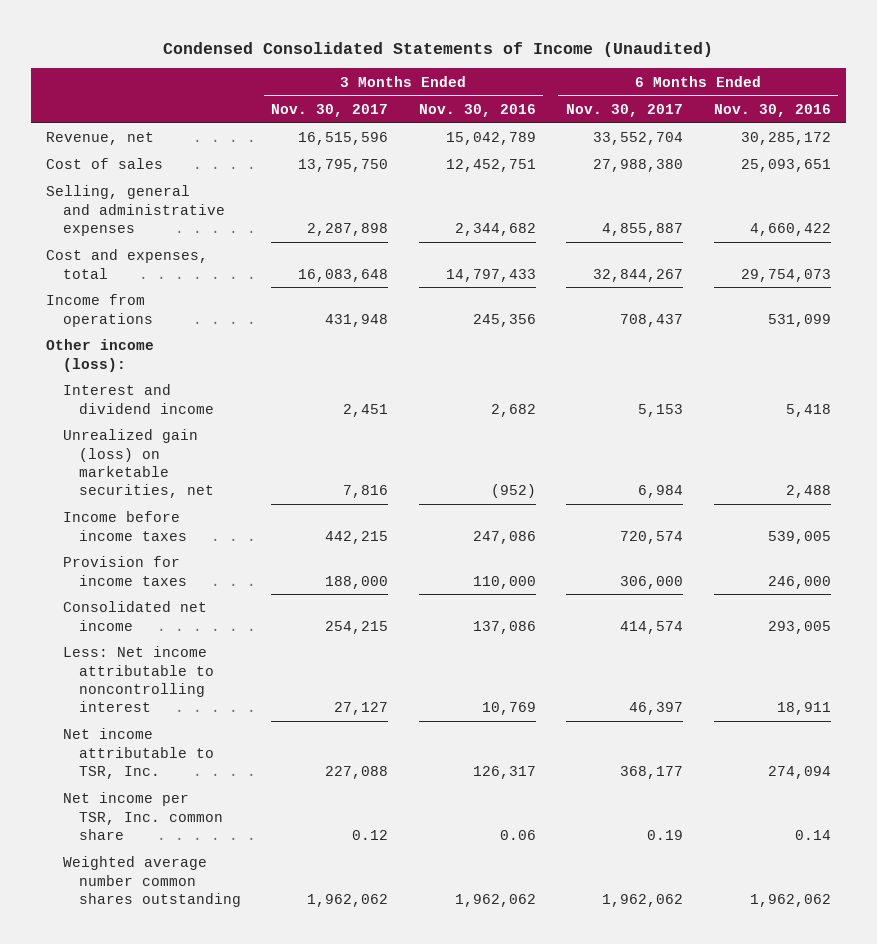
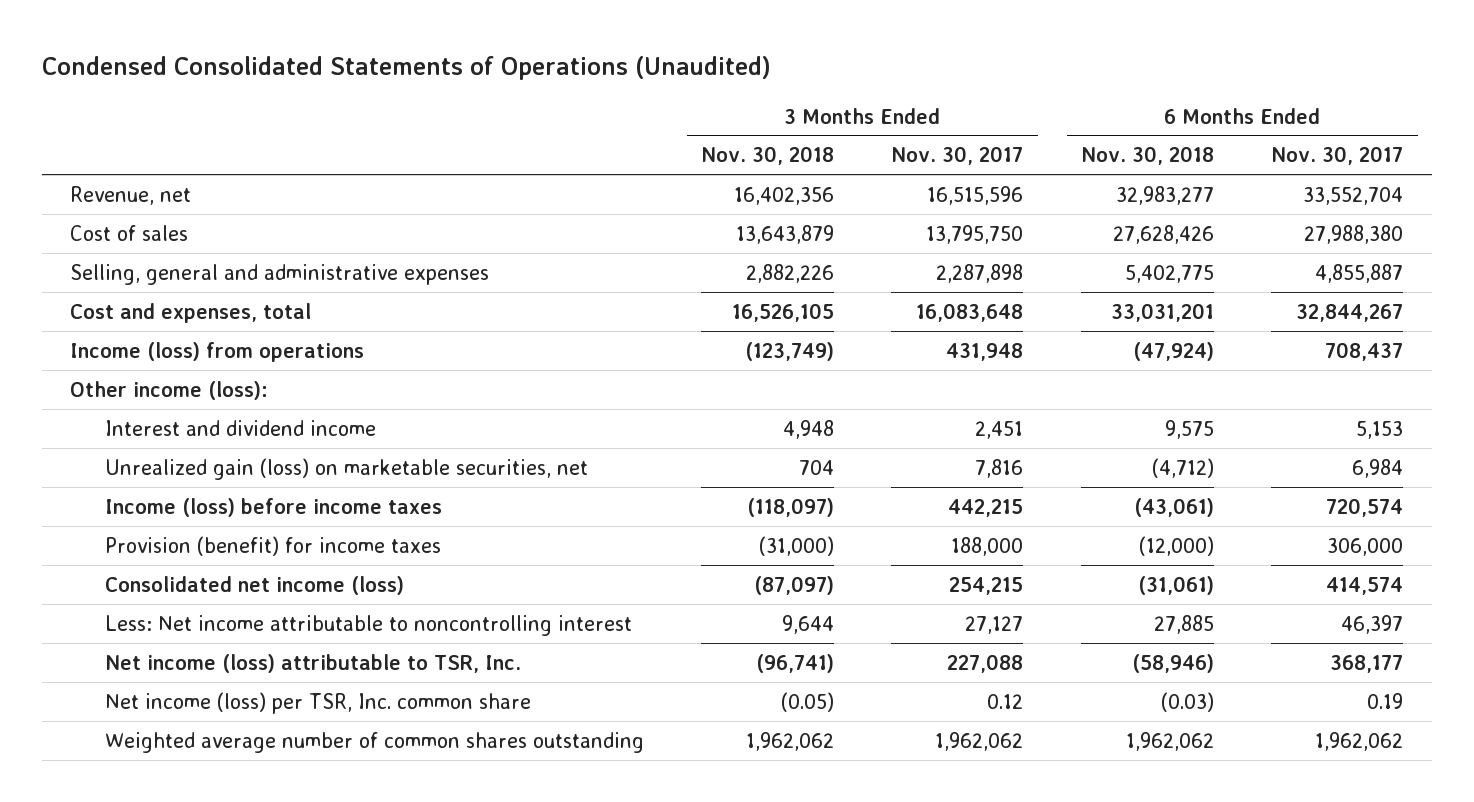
- Condensed Consolidated Statements of Income (Unaudited)
+ Condensed Consolidated Statements of Operations (Unaudited)
- | 3 Months Ended Nov. 30, 2017 | 3 Months Ended Nov. 30, 2016 | 6 Months Ended Nov. 30, 2017 | 6 Months Ended Nov. 30, 2016
+ | 3 Months Ended Nov. 30, 2018 | 3 Months Ended Nov. 30, 2017 | 6 Months Ended Nov. 30, 2018 | 6 Months Ended Nov. 30, 2017
- Income from operations | 431,948 | 245,356 | 708,437 | 531,099
+ Income (loss) from operations | (123,749) | 431,948 | (47,924) | 708,437
- Income before income taxes | 442,215 | 247,086 | 720,574 | 539,005
- Provision for income taxes | 188,000 | 110,000 | 306,000 | 246,000
- Consolidated net income | 254,215 | 137,086 | 414,574 | 293,005
+ Income (loss) before income taxes | (118,097) | 442,215 | (43,061) | 720,574
+ Provision (benefit) for income taxes | (31,000) | 188,000 | (12,000) | 306,000
+ Consolidated net income (loss) | (87,097) | 254,215 | (31,061) | 414,574
- Net income attributable to TSR, Inc. | 227,088 | 126,317 | 368,177 | 274,094
- Net income per TSR, Inc. common share | 0.12 | 0.06 | 0.19 | 0.14
- Weighted average number common shares outstanding | 1,962,062 | 1,962,062 | 1,962,062 | 1,962,062
+ Net income (loss) attributable to TSR, Inc. | (96,741) | 227,088 | (58,946) | 368,177
+ Net income (loss) per TSR, Inc. common share | (0.05) | 0.12 | (0.03) | 0.19
+ Weighted average number of common shares outstanding | 1,962,062 | 1,962,062 | 1,962,062 | 1,962,062

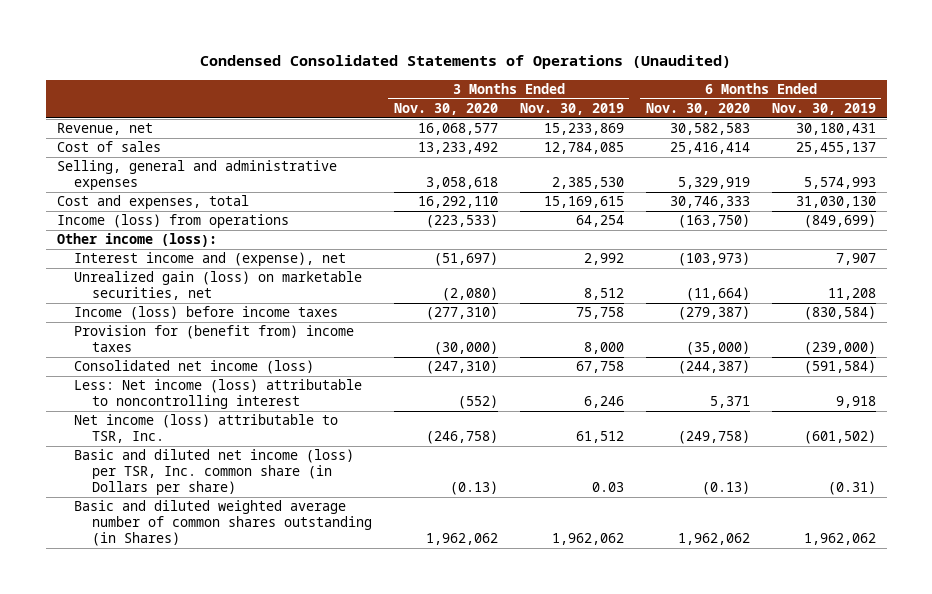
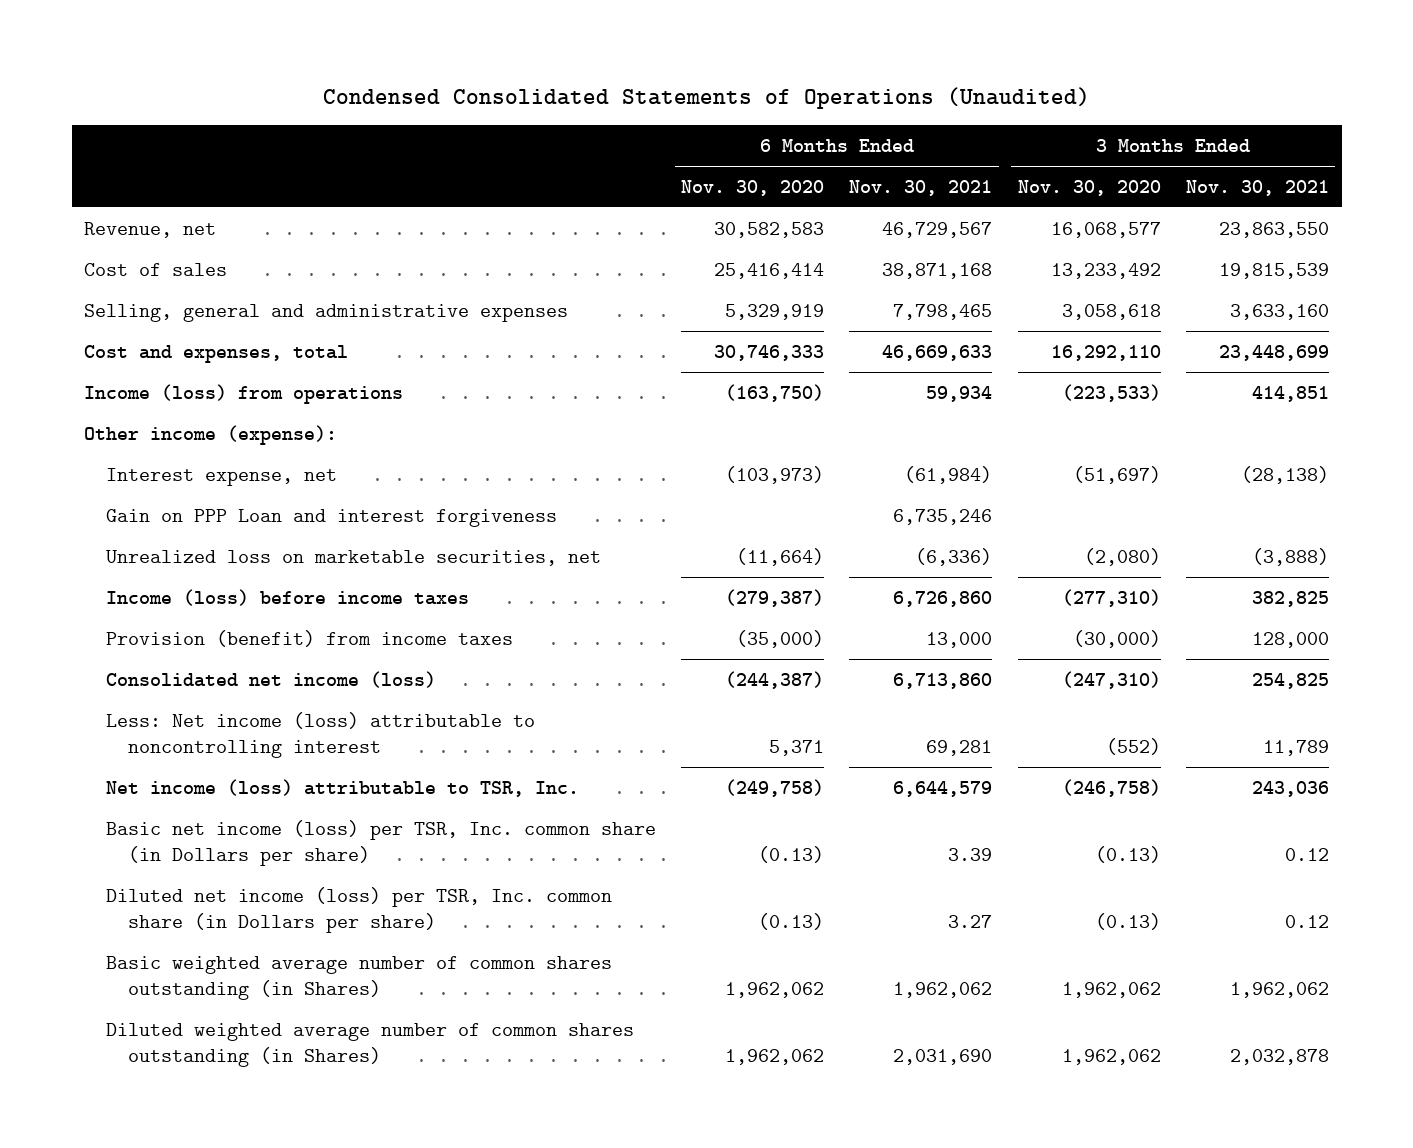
- | 3 Months Ended Nov. 30, 2020 | 3 Months Ended Nov. 30, 2019 | 6 Months Ended Nov. 30, 2020 | 6 Months Ended Nov. 30, 2019
+ | 6 Months Ended Nov. 30, 2020 | 6 Months Ended Nov. 30, 2021 | 3 Months Ended Nov. 30, 2020 | 3 Months Ended Nov. 30, 2021
- Other income (loss):
- Interest income and (expense), net | (51,697) | 2,992 | (103,973) | 7,907
- Unrealized gain (loss) on marketable securities, net | (2,080) | 8,512 | (11,664) | 11,208
+ Other income (expense):
+ Interest expense, net | (103,973) | (61,984) | (51,697) | (28,138)
+ Gain on PPP Loan and interest forgiveness | | 6,735,246 | |
+ Unrealized loss on marketable securities, net | (11,664) | (6,336) | (2,080) | (3,888)
- Provision for (benefit from) income taxes | (30,000) | 8,000 | (35,000) | (239,000)
+ Provision (benefit) from income taxes | (35,000) | 13,000 | (30,000) | 128,000
- Basic and diluted net income (loss) per TSR, Inc. common share (in Dollars per share) | (0.13) | 0.03 | (0.13) | (0.31)
- Basic and diluted weighted average number of common shares outstanding (in Shares) | 1,962,062 | 1,962,062 | 1,962,062 | 1,962,062
+ Basic net income (loss) per TSR, Inc. common share (in Dollars per share) | (0.13) | 3.39 | (0.13) | 0.12
+ Diluted net income (loss) per TSR, Inc. common share (in Dollars per share) | (0.13) | 3.27 | (0.13) | 0.12
+ Basic weighted average number of common shares outstanding (in Shares) | 1,962,062 | 1,962,062 | 1,962,062 | 1,962,062
+ Diluted weighted average number of common shares outstanding (in Shares) | 1,962,062 | 2,031,690 | 1,962,062 | 2,032,878

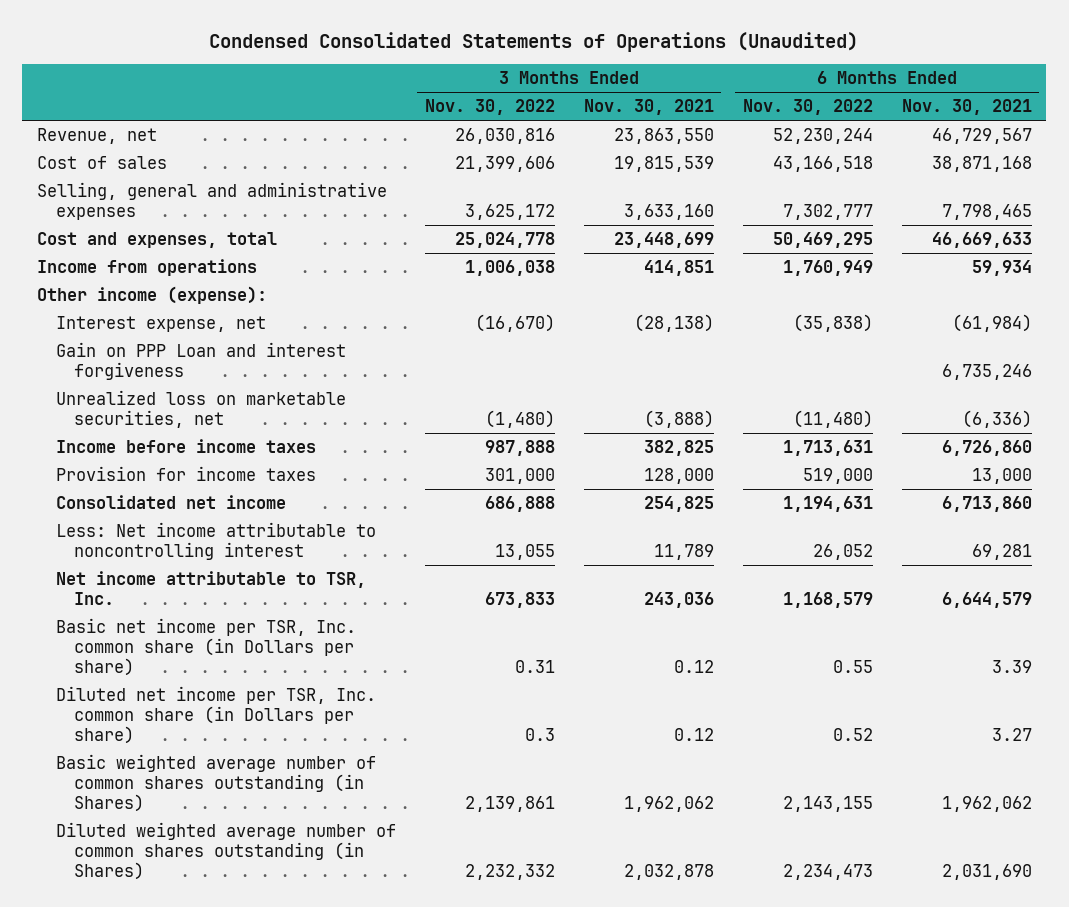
- | 6 Months Ended Nov. 30, 2020 | 6 Months Ended Nov. 30, 2021 | 3 Months Ended Nov. 30, 2020 | 3 Months Ended Nov. 30, 2021
+ | 3 Months Ended Nov. 30, 2022 | 3 Months Ended Nov. 30, 2021 | 6 Months Ended Nov. 30, 2022 | 6 Months Ended Nov. 30, 2021
- Income (loss) from operations | (163,750) | 59,934 | (223,533) | 414,851
+ Income from operations | 1,006,038 | 414,851 | 1,760,949 | 59,934
- Income (loss) before income taxes | (279,387) | 6,726,860 | (277,310) | 382,825
- Provision (benefit) from income taxes | (35,000) | 13,000 | (30,000) | 128,000
- Consolidated net income (loss) | (244,387) | 6,713,860 | (247,310) | 254,825
- Less: Net income (loss) attributable to noncontrolling interest | 5,371 | 69,281 | (552) | 11,789
- Net income (loss) attributable to TSR, Inc. | (249,758) | 6,644,579 | (246,758) | 243,036
- Basic net income (loss) per TSR, Inc. common share (in Dollars per share) | (0.13) | 3.39 | (0.13) | 0.12
- Diluted net income (loss) per TSR, Inc. common share (in Dollars per share) | (0.13) | 3.27 | (0.13) | 0.12
+ Income before income taxes | 987,888 | 382,825 | 1,713,631 | 6,726,860
+ Provision for income taxes | 301,000 | 128,000 | 519,000 | 13,000
+ Consolidated net income | 686,888 | 254,825 | 1,194,631 | 6,713,860
+ Less: Net income attributable to noncontrolling interest | 13,055 | 11,789 | 26,052 | 69,281
+ Net income attributable to TSR, Inc. | 673,833 | 243,036 | 1,168,579 | 6,644,579
+ Basic net income per TSR, Inc. common share (in Dollars per share) | 0.31 | 0.12 | 0.55 | 3.39
+ Diluted net income per TSR, Inc. common share (in Dollars per share) | 0.3 | 0.12 | 0.52 | 3.27

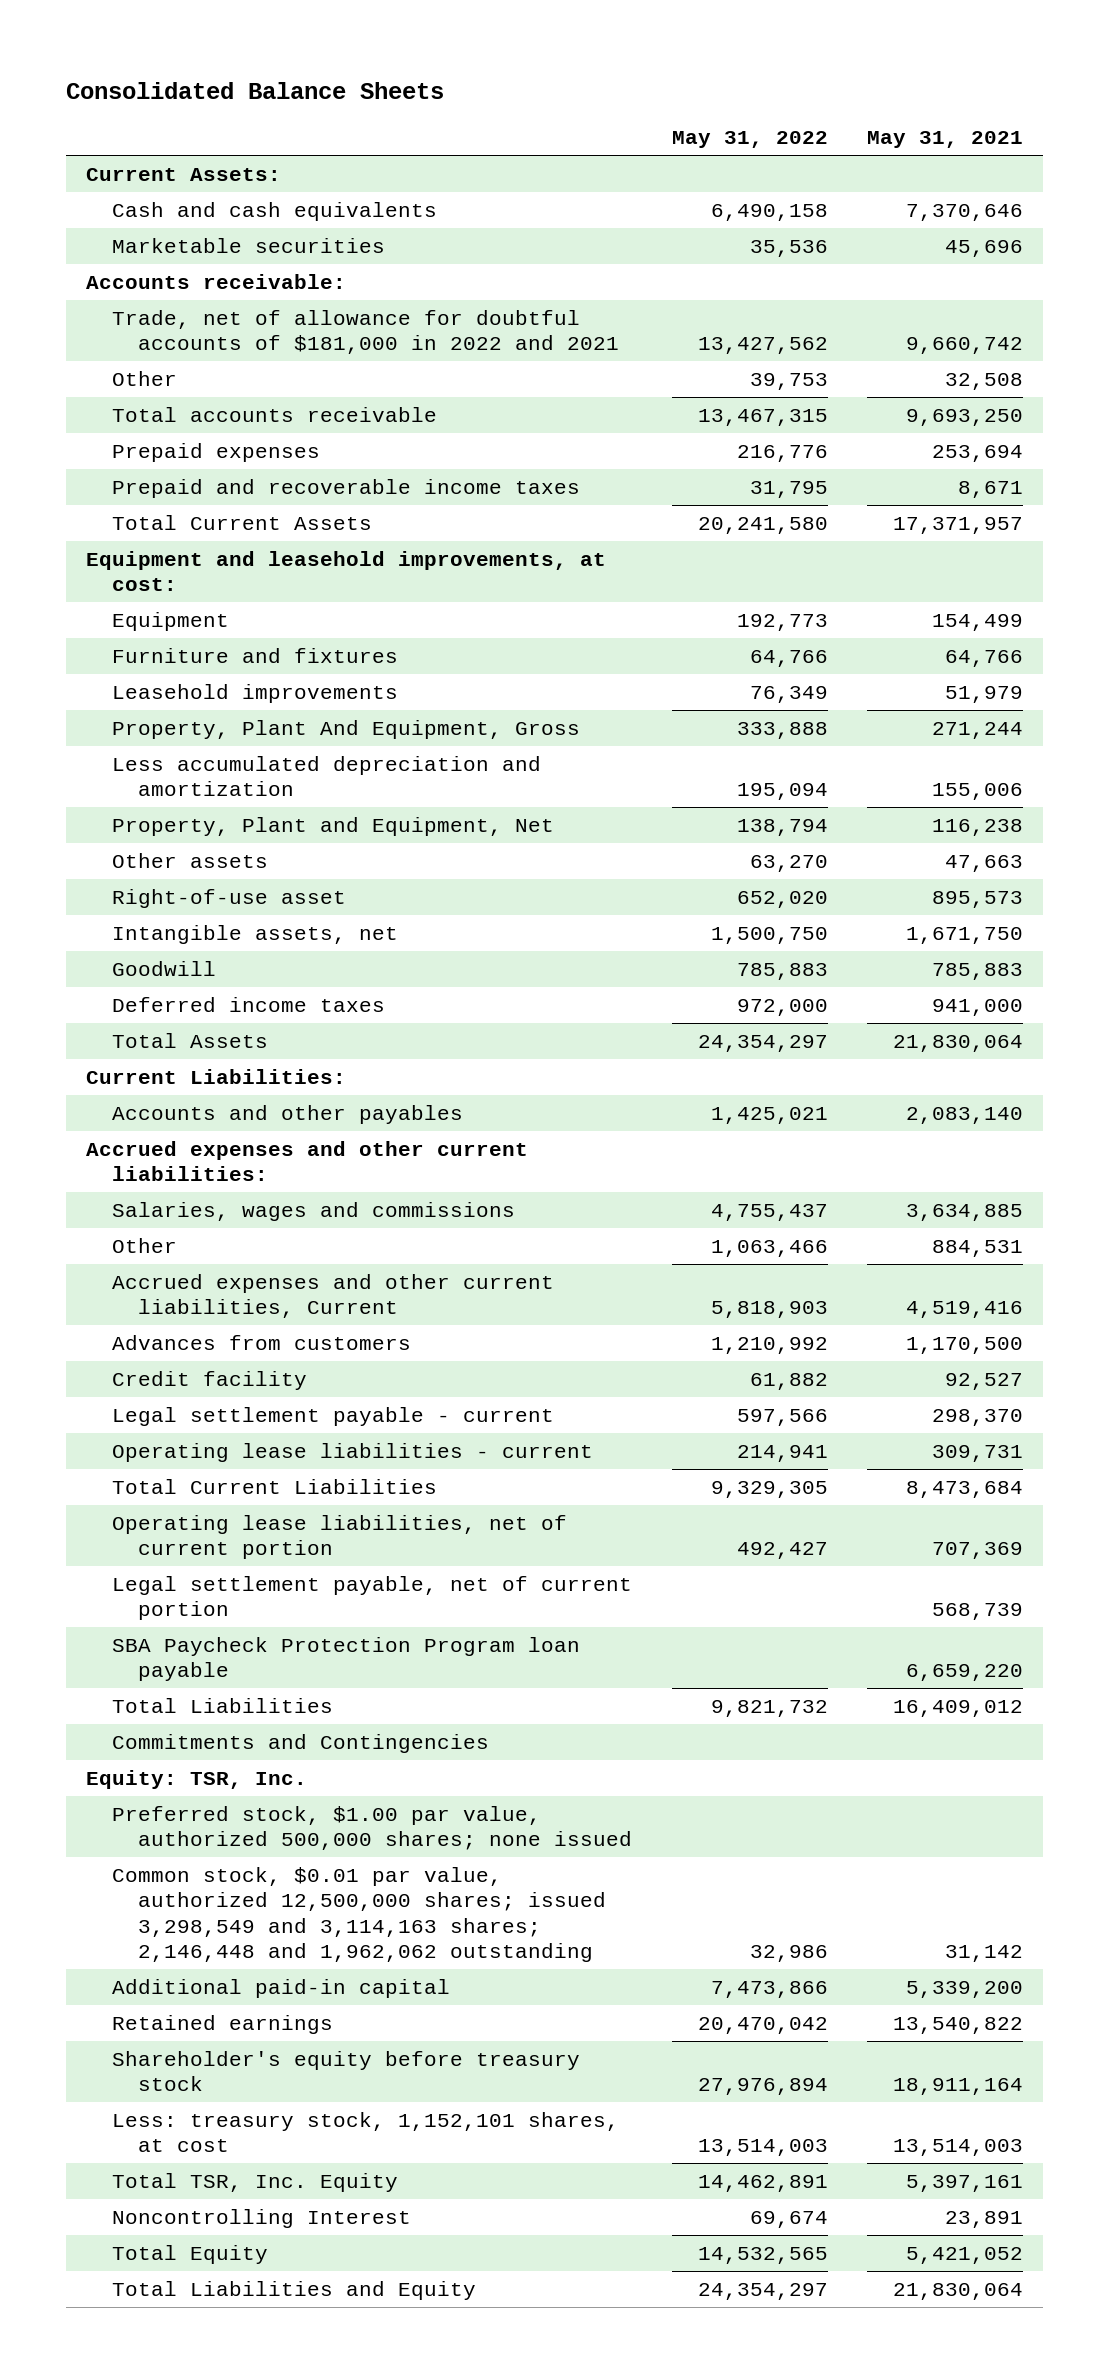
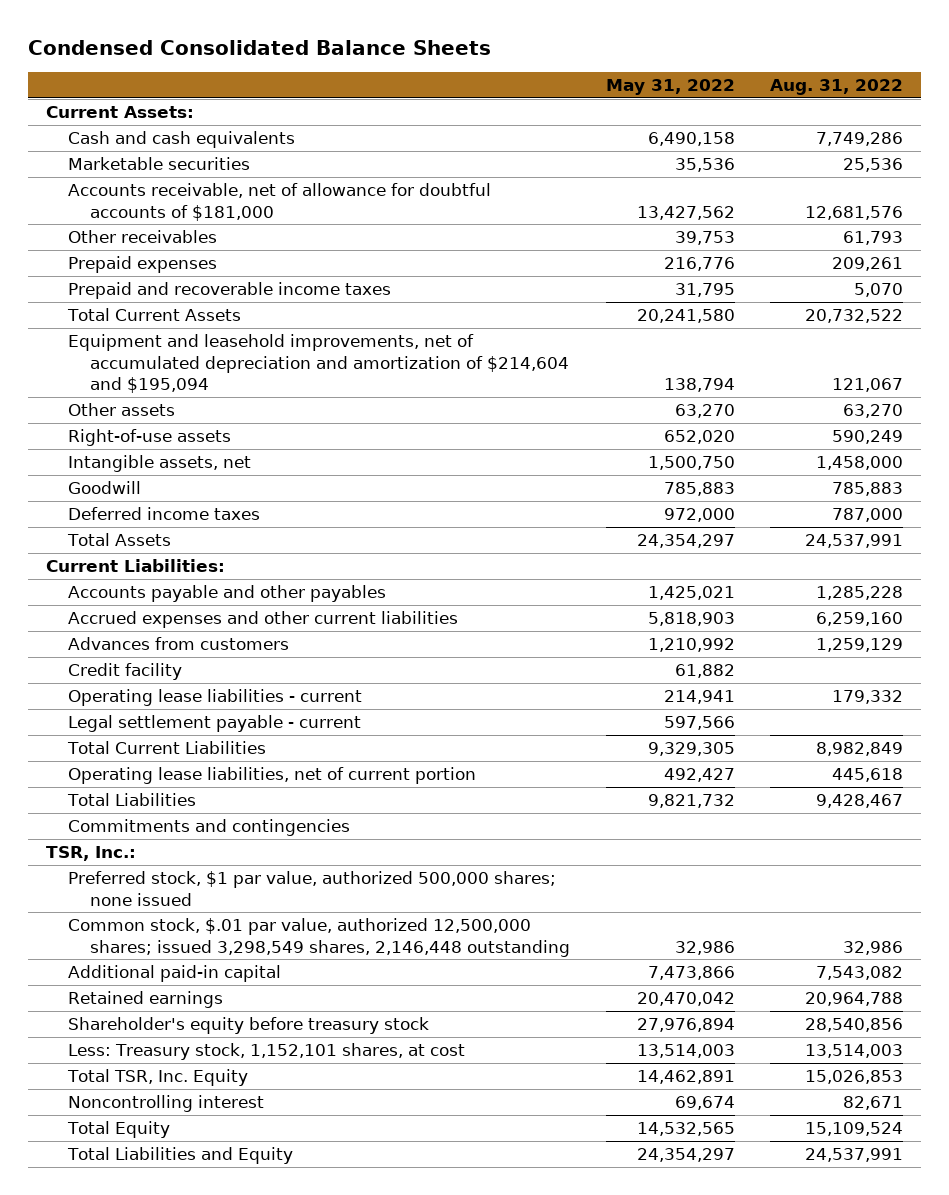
- Consolidated Balance Sheets
+ Condensed Consolidated Balance Sheets
- | May 31, 2022 | May 31, 2021
+ | May 31, 2022 | Aug. 31, 2022
- Accounts receivable:
- Trade, net of allowance for doubtful accounts of $181,000 in 2022 and 2021 | 13,427,562 | 9,660,742
- Other | 39,753 | 32,508
- Total accounts receivable | 13,467,315 | 9,693,250
+ Accounts receivable, net of allowance for doubtful accounts of $181,000 | 13,427,562 | 12,681,576
+ Other receivables | 39,753 | 61,793
- Equipment and leasehold improvements, at cost:
- Equipment | 192,773 | 154,499
- Furniture and fixtures | 64,766 | 64,766
- Leasehold improvements | 76,349 | 51,979
- Property, Plant And Equipment, Gross | 333,888 | 271,244
- Less accumulated depreciation and amortization | 195,094 | 155,006
- Property, Plant and Equipment, Net | 138,794 | 116,238
+ Equipment and leasehold improvements, net of accumulated depreciation and amortization of $214,604 and $195,094 | 138,794 | 121,067
- Right-of-use asset | 652,020 | 895,573
+ Right-of-use assets | 652,020 | 590,249
- Accounts and other payables | 1,425,021 | 2,083,140
- Accrued expenses and other current liabilities:
- Salaries, wages and commissions | 4,755,437 | 3,634,885
- Other | 1,063,466 | 884,531
- Accrued expenses and other current liabilities, Current | 5,818,903 | 4,519,416
+ Accounts payable and other payables | 1,425,021 | 1,285,228
+ Accrued expenses and other current liabilities | 5,818,903 | 6,259,160
moved down: Legal settlement payable - current | 597,566 |
- Legal settlement payable, net of current portion | | 568,739
- SBA Paycheck Protection Program loan payable | | 6,659,220
- Commitments and Contingencies
- Equity: TSR, Inc.
- Preferred stock, $1.00 par value, authorized 500,000 shares; none issued
- Common stock, $0.01 par value, authorized 12,500,000 shares; issued 3,298,549 and 3,114,163 shares; 2,146,448 and 1,962,062 outstanding | 32,986 | 31,142
+ Commitments and contingencies
+ TSR, Inc.:
+ Preferred stock, $1 par value, authorized 500,000 shares; none issued
+ Common stock, $.01 par value, authorized 12,500,000 shares; issued 3,298,549 shares, 2,146,448 outstanding | 32,986 | 32,986
- Less: treasury stock, 1,152,101 shares, at cost | 13,514,003 | 13,514,003
+ Less: Treasury stock, 1,152,101 shares, at cost | 13,514,003 | 13,514,003
- Noncontrolling Interest | 69,674 | 23,891
+ Noncontrolling interest | 69,674 | 82,671

